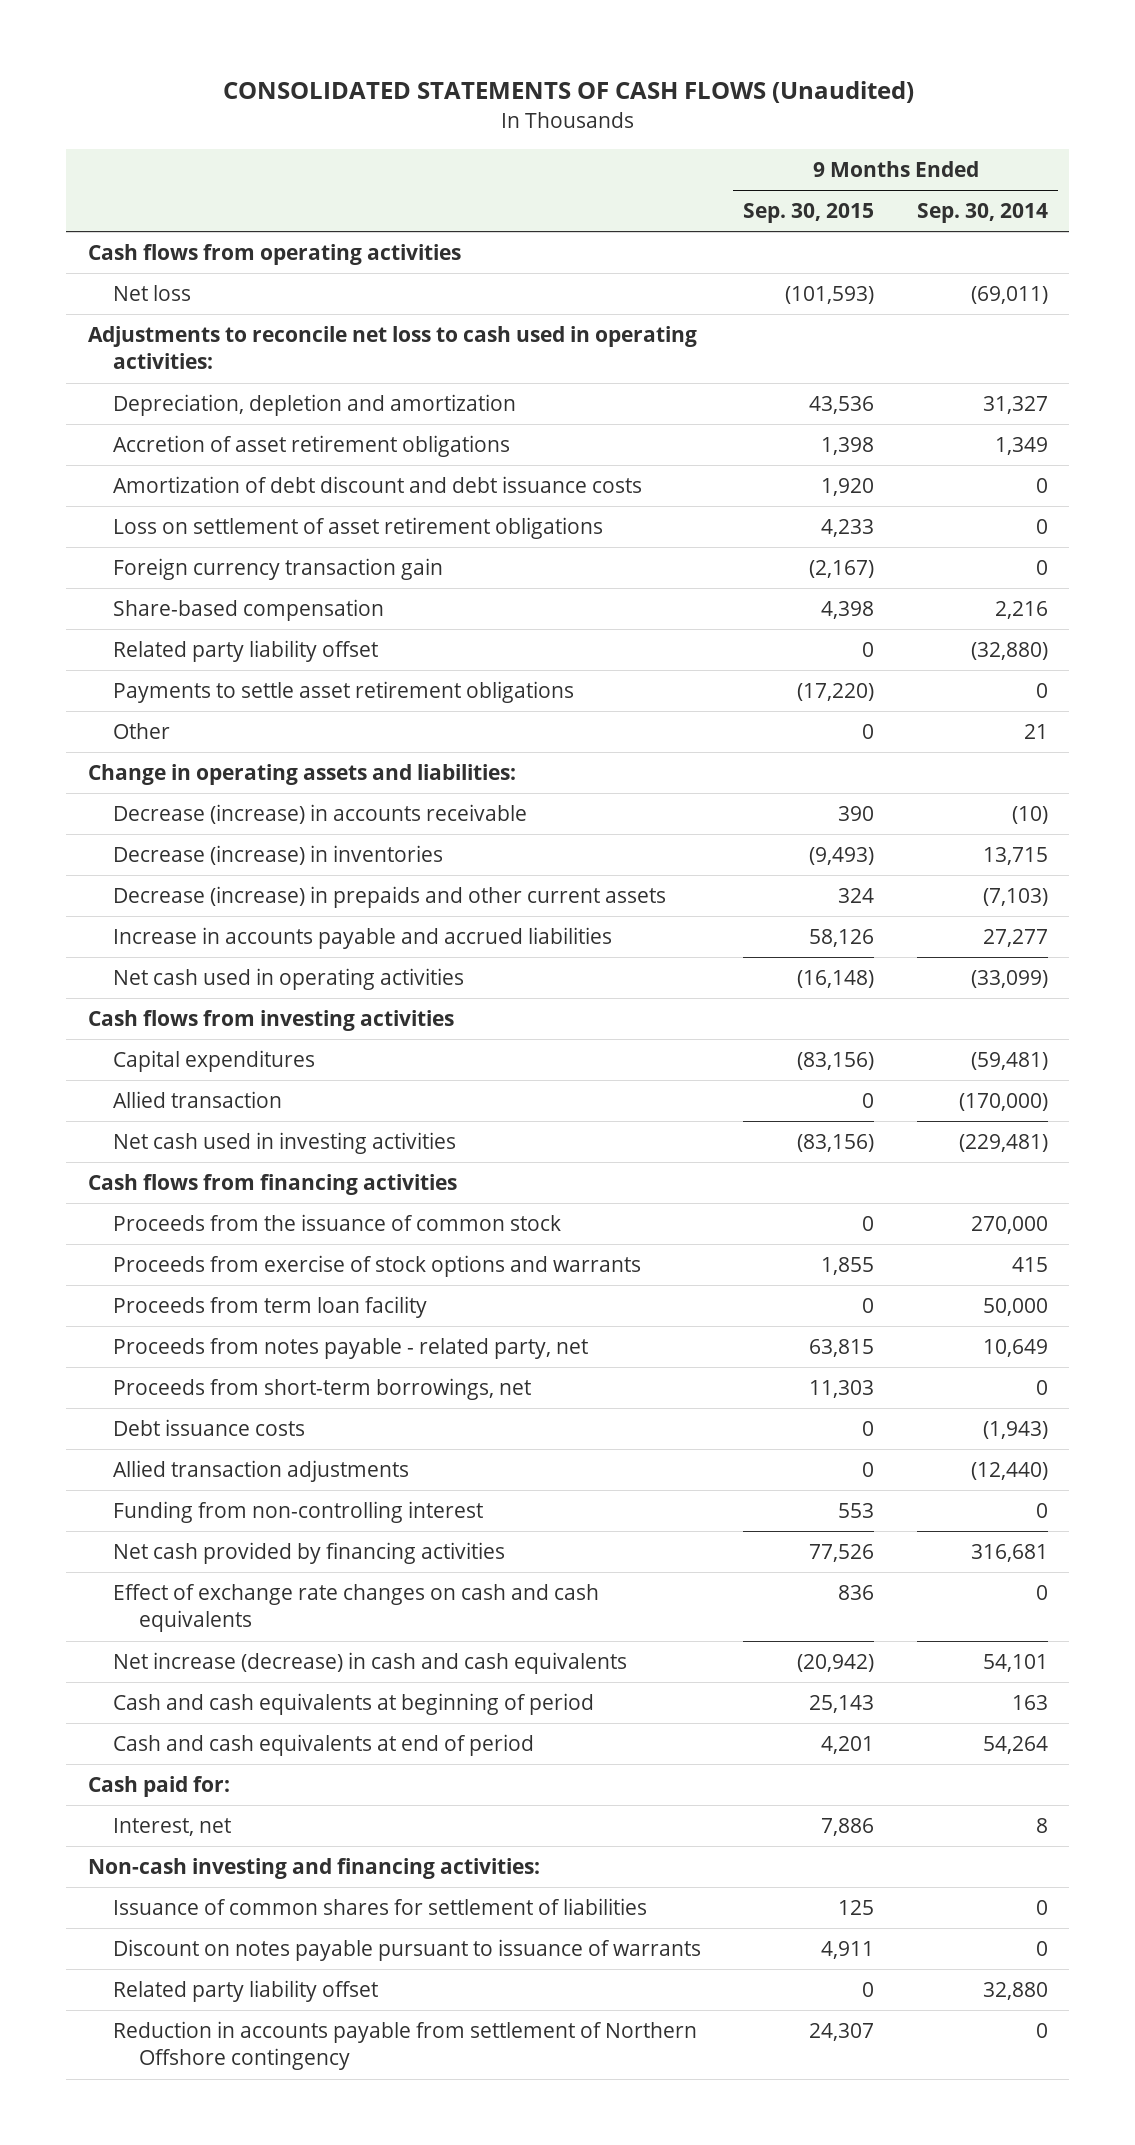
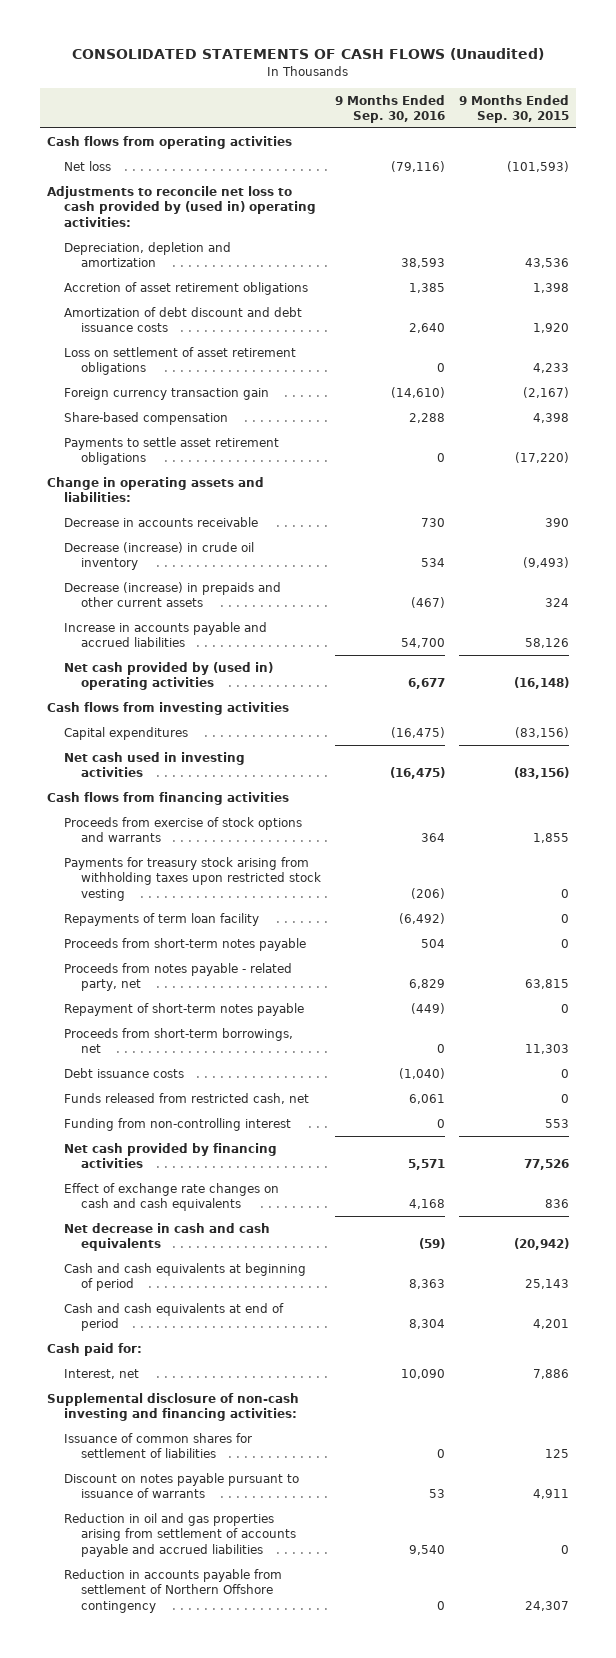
- | 9 Months Ended Sep. 30, 2015 | 9 Months Ended Sep. 30, 2014
+ | 9 Months Ended Sep. 30, 2016 | 9 Months Ended Sep. 30, 2015
- Adjustments to reconcile net loss to cash used in operating activities:
+ Adjustments to reconcile net loss to cash provided by (used in) operating activities:
- Related party liability offset | 0 | (32,880)
- Other | 0 | 21
- Decrease (increase) in accounts receivable | 390 | (10)
- Decrease (increase) in inventories | (9,493) | 13,715
+ Decrease in accounts receivable | 730 | 390
+ Decrease (increase) in crude oil inventory | 534 | (9,493)
- Net cash used in operating activities | (16,148) | (33,099)
+ Net cash provided by (used in) operating activities | 6,677 | (16,148)
- Allied transaction | 0 | (170,000)
- Proceeds from the issuance of common stock | 0 | 270,000
- Proceeds from term loan facility | 0 | 50,000
+ Payments for treasury stock arising from withholding taxes upon restricted stock vesting | (206) | 0
+ Repayments of term loan facility | (6,492) | 0
+ Proceeds from short-term notes payable | 504 | 0
+ Repayment of short-term notes payable | (449) | 0
- Allied transaction adjustments | 0 | (12,440)
+ Funds released from restricted cash, net | 6,061 | 0
- Net increase (decrease) in cash and cash equivalents | (20,942) | 54,101
+ Net decrease in cash and cash equivalents | (59) | (20,942)
- Non-cash investing and financing activities:
+ Supplemental disclosure of non-cash investing and financing activities:
- Related party liability offset | 0 | 32,880
+ Reduction in oil and gas properties arising from settlement of accounts payable and accrued liabilities | 9,540 | 0

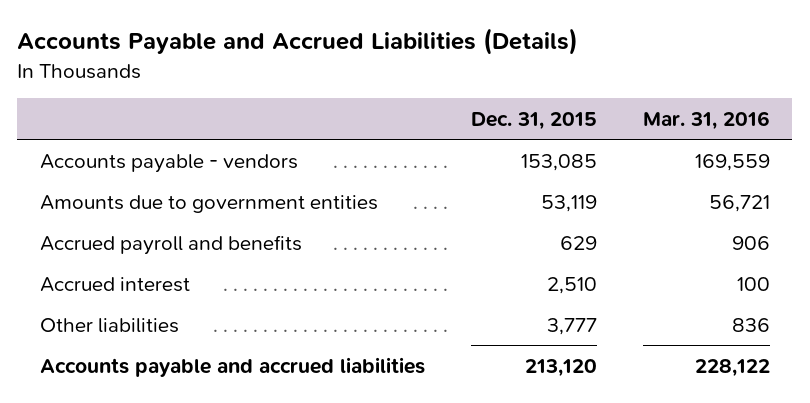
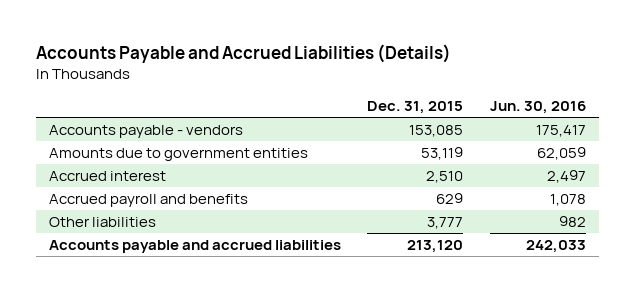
- | Dec. 31, 2015 | Mar. 31, 2016
+ | Dec. 31, 2015 | Jun. 30, 2016
moved down: Accrued payroll and benefits | 629 | 1,078

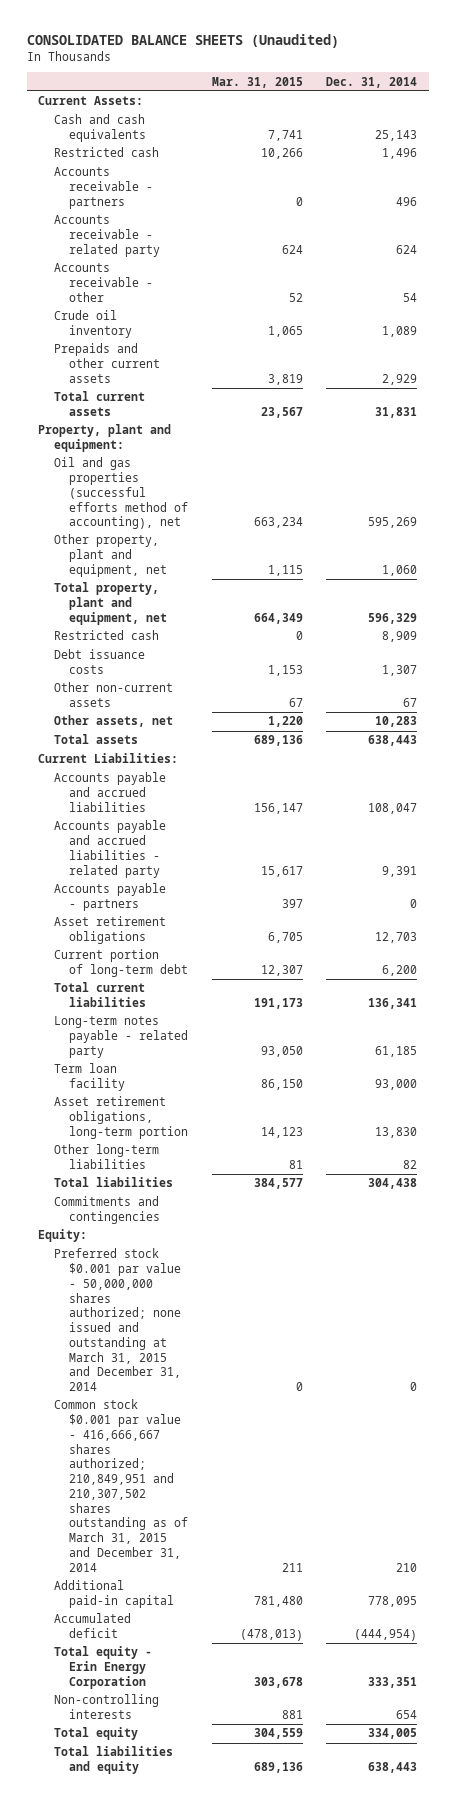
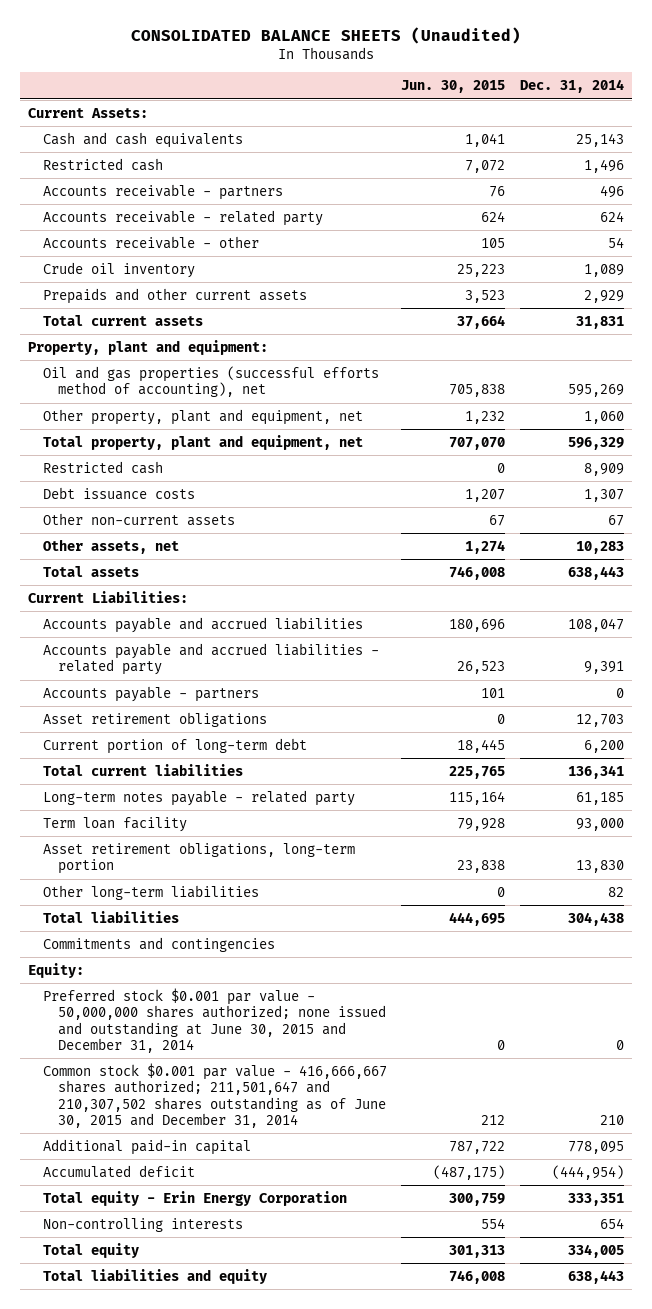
- | Mar. 31, 2015 | Dec. 31, 2014
+ | Jun. 30, 2015 | Dec. 31, 2014
- Preferred stock $0.001 par value - 50,000,000 shares authorized; none issued and outstanding at March 31, 2015 and December 31, 2014 | 0 | 0
- Common stock $0.001 par value - 416,666,667 shares authorized; 210,849,951 and 210,307,502 shares outstanding as of March 31, 2015 and December 31, 2014 | 211 | 210
+ Preferred stock $0.001 par value - 50,000,000 shares authorized; none issued and outstanding at June 30, 2015 and December 31, 2014 | 0 | 0
+ Common stock $0.001 par value - 416,666,667 shares authorized; 211,501,647 and 210,307,502 shares outstanding as of June 30, 2015 and December 31, 2014 | 212 | 210

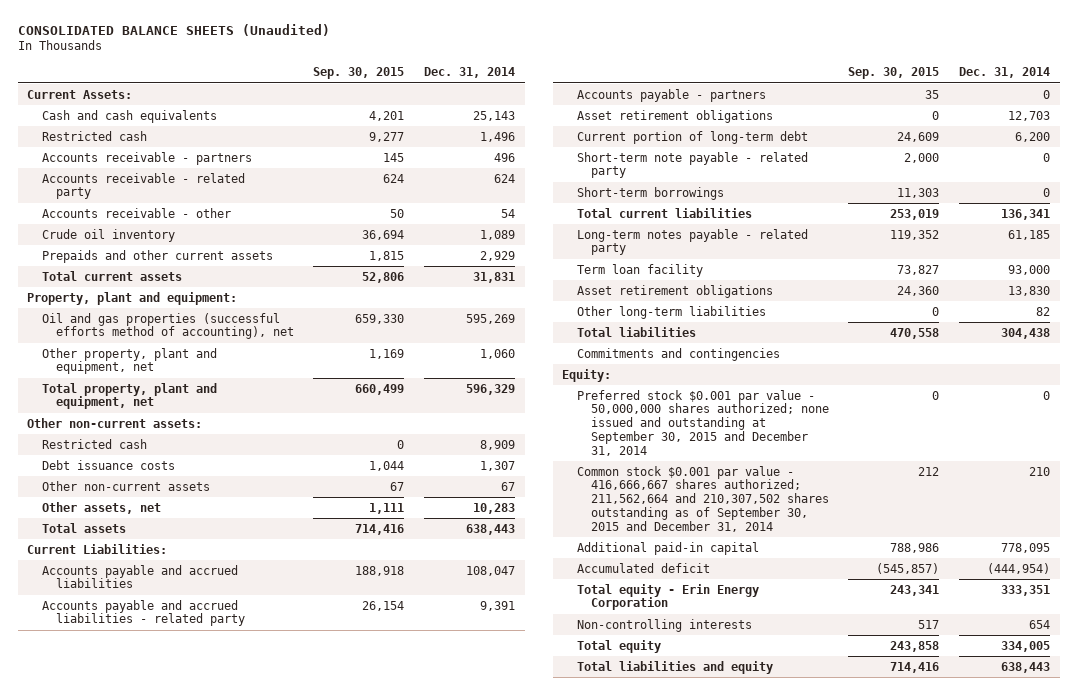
- | Jun. 30, 2015 | Dec. 31, 2014
+ | Sep. 30, 2015 | Dec. 31, 2014
+ Other non-current assets:
+ Short-term note payable - related party | 2,000 | 0
+ Short-term borrowings | 11,303 | 0
- Asset retirement obligations, long-term portion | 23,838 | 13,830
+ Asset retirement obligations | 24,360 | 13,830
- Preferred stock $0.001 par value - 50,000,000 shares authorized; none issued and outstanding at June 30, 2015 and December 31, 2014 | 0 | 0
- Common stock $0.001 par value - 416,666,667 shares authorized; 211,501,647 and 210,307,502 shares outstanding as of June 30, 2015 and December 31, 2014 | 212 | 210
+ Preferred stock $0.001 par value - 50,000,000 shares authorized; none issued and outstanding at September 30, 2015 and December 31, 2014 | 0 | 0
+ Common stock $0.001 par value - 416,666,667 shares authorized; 211,562,664 and 210,307,502 shares outstanding as of September 30, 2015 and December 31, 2014 | 212 | 210

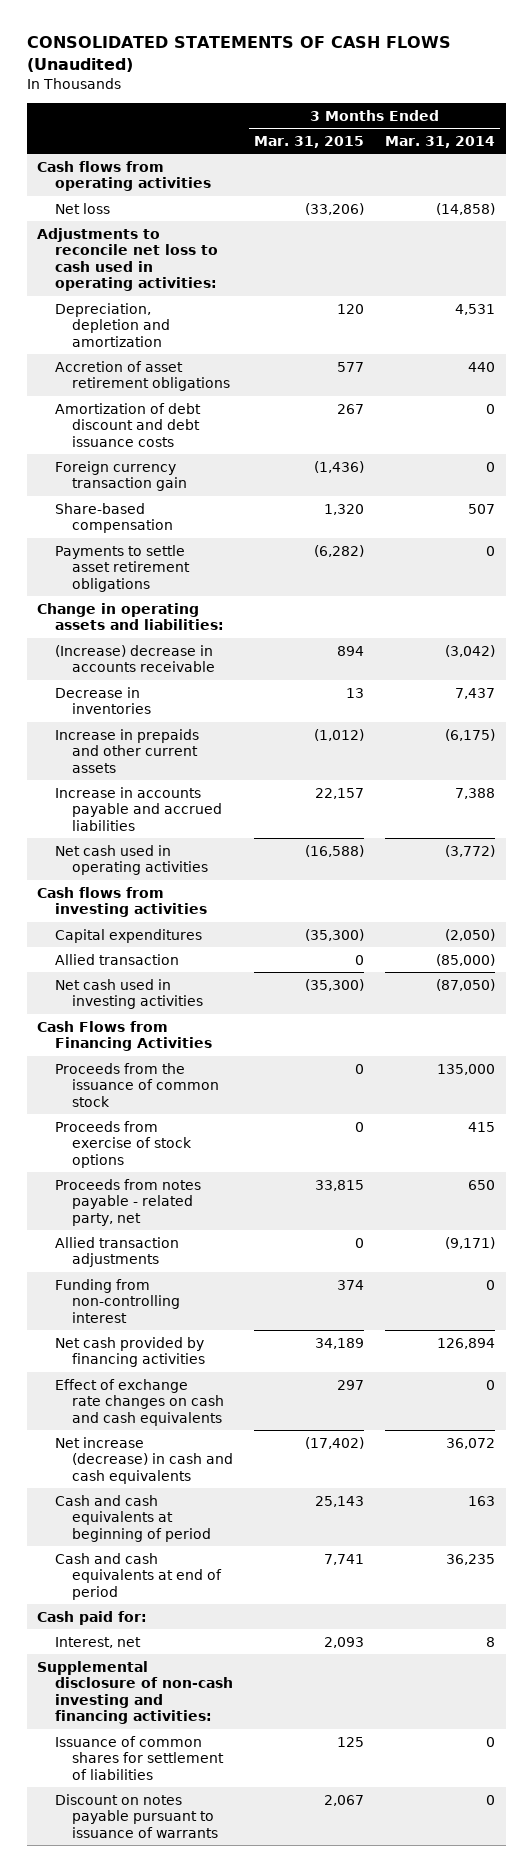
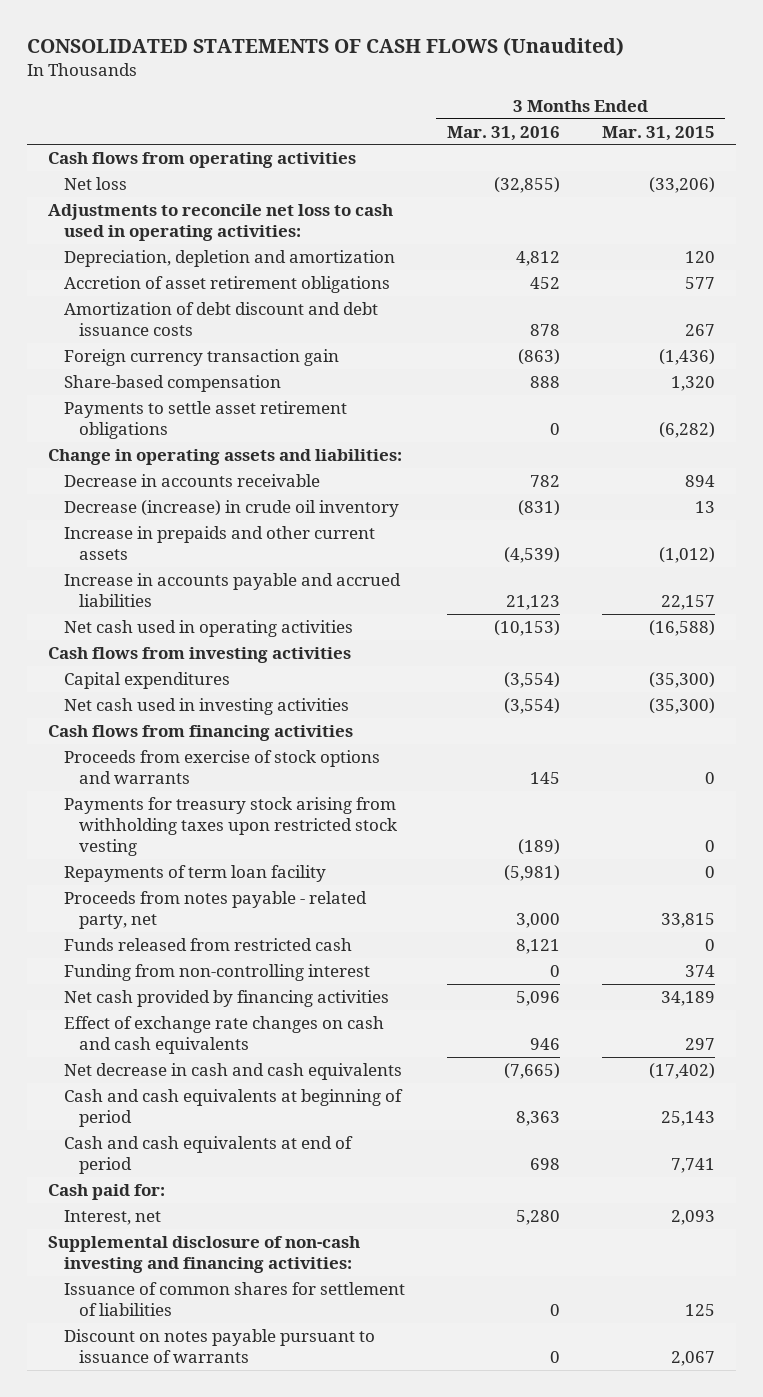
- | 3 Months Ended Mar. 31, 2015 | 3 Months Ended Mar. 31, 2014
+ | 3 Months Ended Mar. 31, 2016 | 3 Months Ended Mar. 31, 2015
- (Increase) decrease in accounts receivable | 894 | (3,042)
- Decrease in inventories | 13 | 7,437
+ Decrease in accounts receivable | 782 | 894
+ Decrease (increase) in crude oil inventory | (831) | 13
- Allied transaction | 0 | (85,000)
- Cash Flows from Financing Activities
- Proceeds from the issuance of common stock | 0 | 135,000
- Proceeds from exercise of stock options | 0 | 415
+ Cash flows from financing activities
+ Proceeds from exercise of stock options and warrants | 145 | 0
+ Payments for treasury stock arising from withholding taxes upon restricted stock vesting | (189) | 0
+ Repayments of term loan facility | (5,981) | 0
- Allied transaction adjustments | 0 | (9,171)
+ Funds released from restricted cash | 8,121 | 0
- Net increase (decrease) in cash and cash equivalents | (17,402) | 36,072
+ Net decrease in cash and cash equivalents | (7,665) | (17,402)

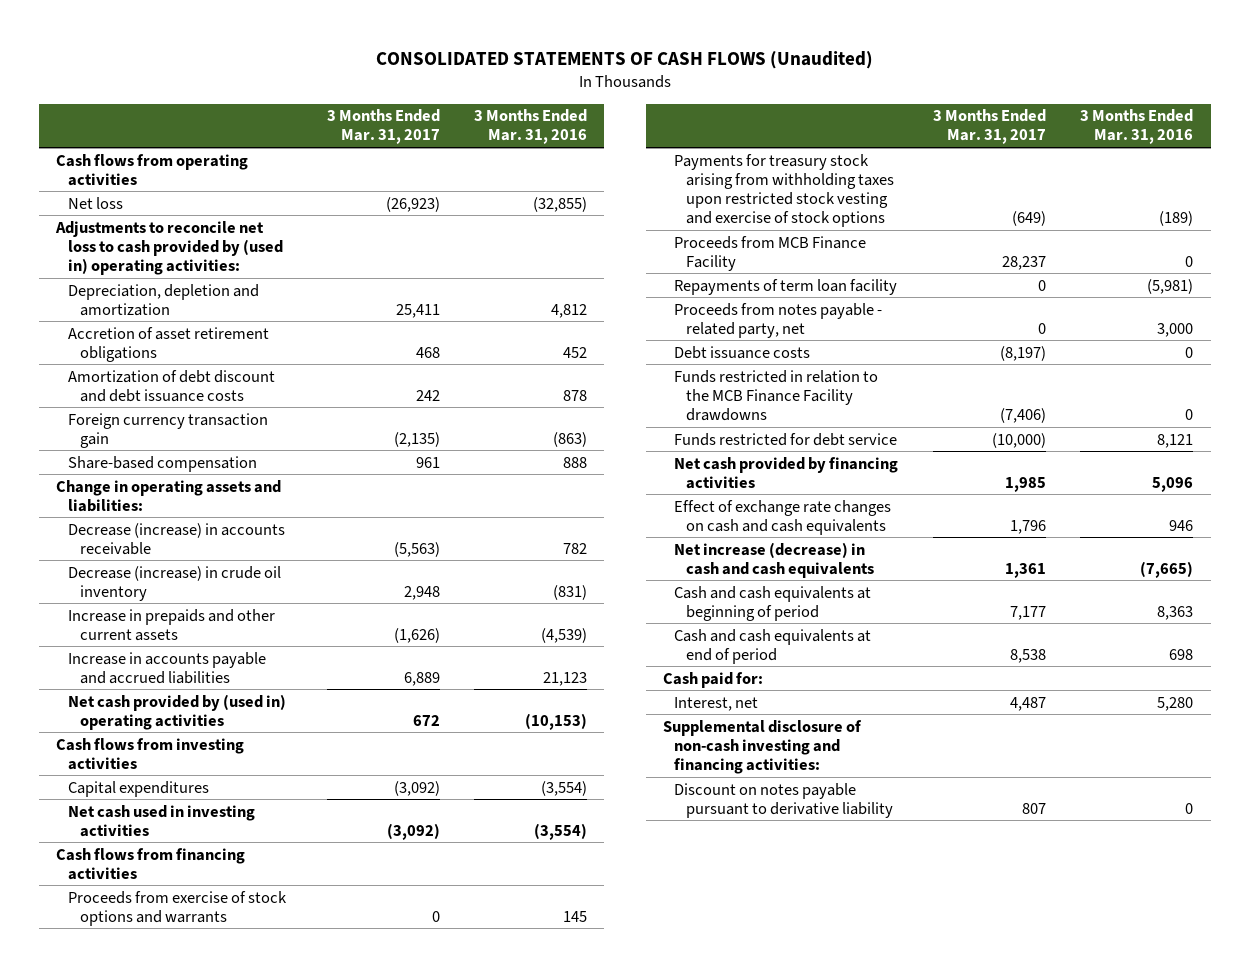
- | 3 Months Ended Mar. 31, 2016 | 3 Months Ended Mar. 31, 2015
+ | 3 Months Ended Mar. 31, 2017 | 3 Months Ended Mar. 31, 2016
- Adjustments to reconcile net loss to cash used in operating activities:
+ Adjustments to reconcile net loss to cash provided by (used in) operating activities:
- Payments to settle asset retirement obligations | 0 | (6,282)
- Decrease in accounts receivable | 782 | 894
+ Decrease (increase) in accounts receivable | (5,563) | 782
- Net cash used in operating activities | (10,153) | (16,588)
+ Net cash provided by (used in) operating activities | 672 | (10,153)
- Payments for treasury stock arising from withholding taxes upon restricted stock vesting | (189) | 0
+ Payments for treasury stock arising from withholding taxes upon restricted stock vesting and exercise of stock options | (649) | (189)
+ Proceeds from MCB Finance Facility | 28,237 | 0
- Funds released from restricted cash | 8,121 | 0
- Funding from non-controlling interest | 0 | 374
+ Debt issuance costs | (8,197) | 0
+ Funds restricted in relation to the MCB Finance Facility drawdowns | (7,406) | 0
+ Funds restricted for debt service | (10,000) | 8,121
- Net decrease in cash and cash equivalents | (7,665) | (17,402)
+ Net increase (decrease) in cash and cash equivalents | 1,361 | (7,665)
- Issuance of common shares for settlement of liabilities | 0 | 125
- Discount on notes payable pursuant to issuance of warrants | 0 | 2,067
+ Discount on notes payable pursuant to derivative liability | 807 | 0

